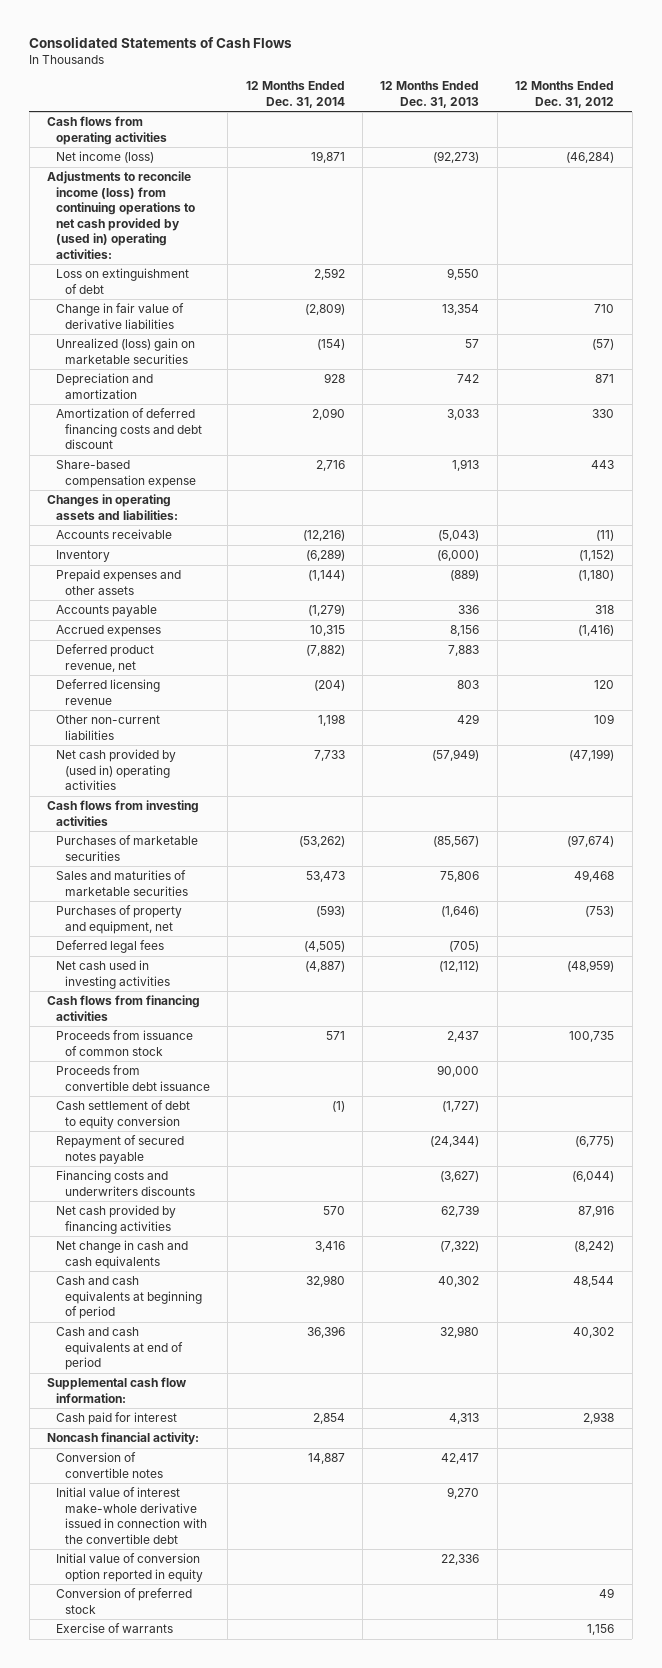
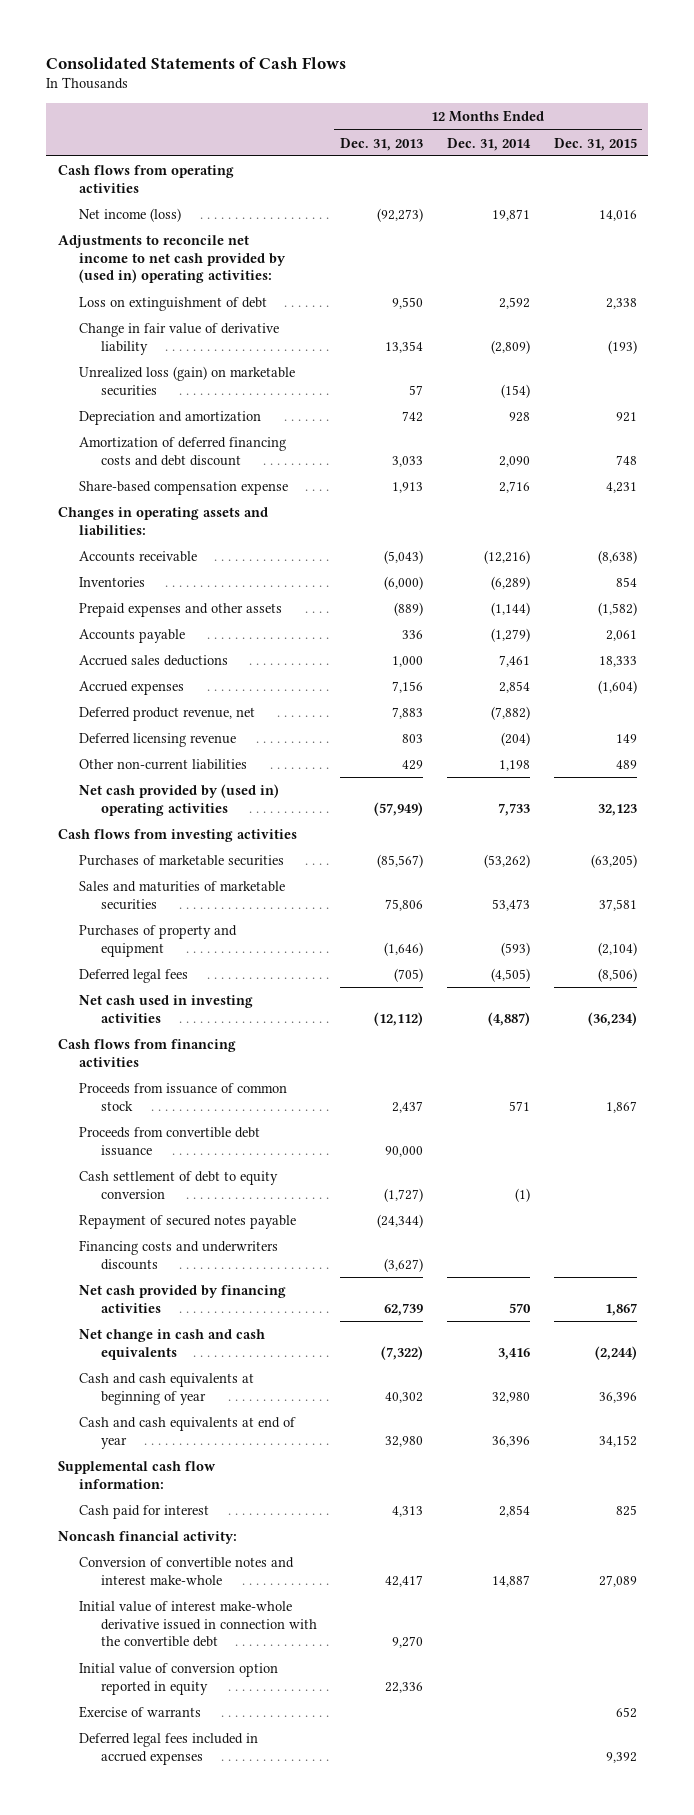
- | 12 Months Ended Dec. 31, 2014 | 12 Months Ended Dec. 31, 2013 | 12 Months Ended Dec. 31, 2012
+ | 12 Months Ended Dec. 31, 2013 | 12 Months Ended Dec. 31, 2014 | 12 Months Ended Dec. 31, 2015
- Adjustments to reconcile income (loss) from continuing operations to net cash provided by (used in) operating activities:
+ Adjustments to reconcile net income to net cash provided by (used in) operating activities:
- Change in fair value of derivative liabilities | (2,809) | 13,354 | 710
- Unrealized (loss) gain on marketable securities | (154) | 57 | (57)
+ Change in fair value of derivative liability | 13,354 | (2,809) | (193)
+ Unrealized loss (gain) on marketable securities | 57 | (154) |
- Inventory | (6,289) | (6,000) | (1,152)
+ Inventories | (6,000) | (6,289) | 854
- Accrued expenses | 10,315 | 8,156 | (1,416)
+ Accrued sales deductions | 1,000 | 7,461 | 18,333
+ Accrued expenses | 7,156 | 2,854 | (1,604)
- Purchases of property and equipment, net | (593) | (1,646) | (753)
+ Purchases of property and equipment | (1,646) | (593) | (2,104)
- Cash and cash equivalents at beginning of period | 32,980 | 40,302 | 48,544
- Cash and cash equivalents at end of period | 36,396 | 32,980 | 40,302
+ Cash and cash equivalents at beginning of year | 40,302 | 32,980 | 36,396
+ Cash and cash equivalents at end of year | 32,980 | 36,396 | 34,152
- Conversion of convertible notes | 14,887 | 42,417 |
+ Conversion of convertible notes and interest make-whole | 42,417 | 14,887 | 27,089
- Conversion of preferred stock | | | 49
+ Deferred legal fees included in accrued expenses | | | 9,392

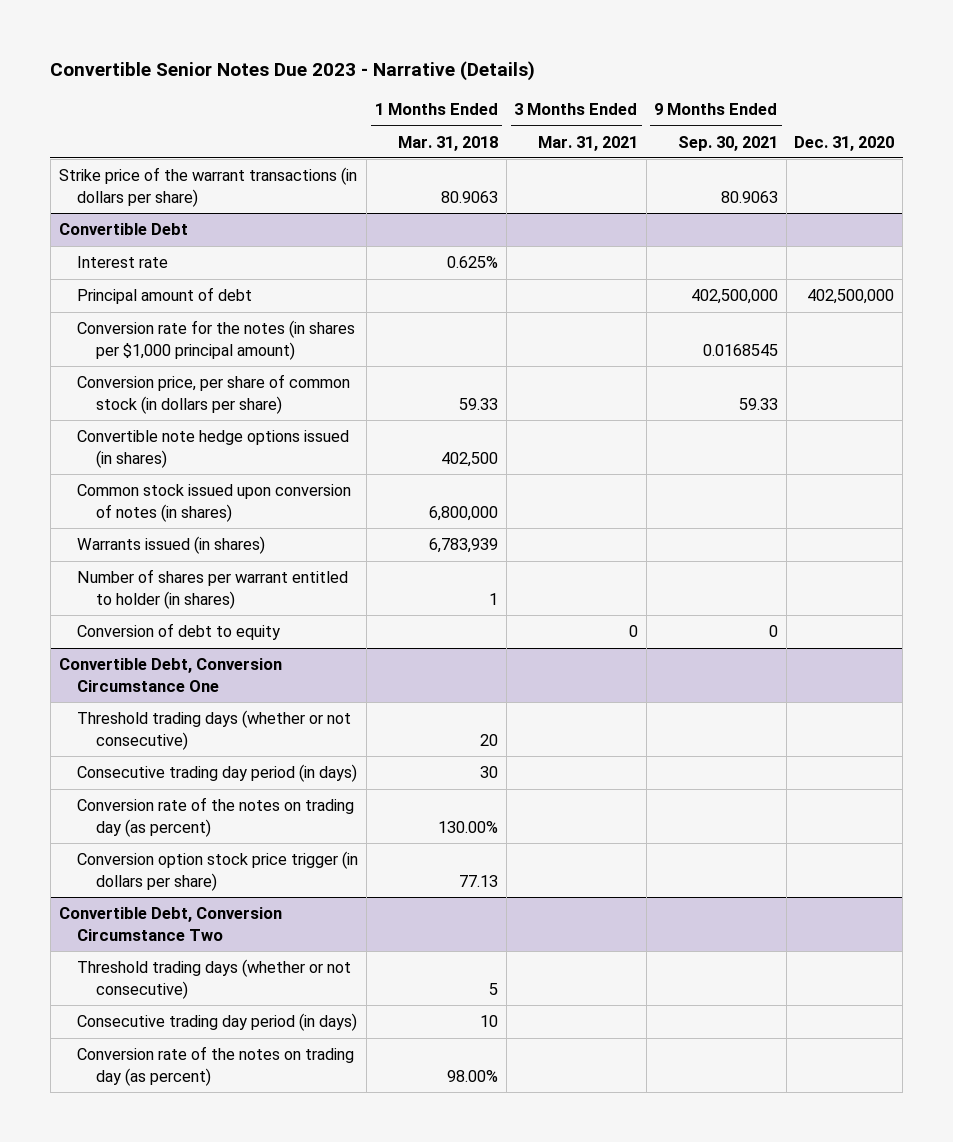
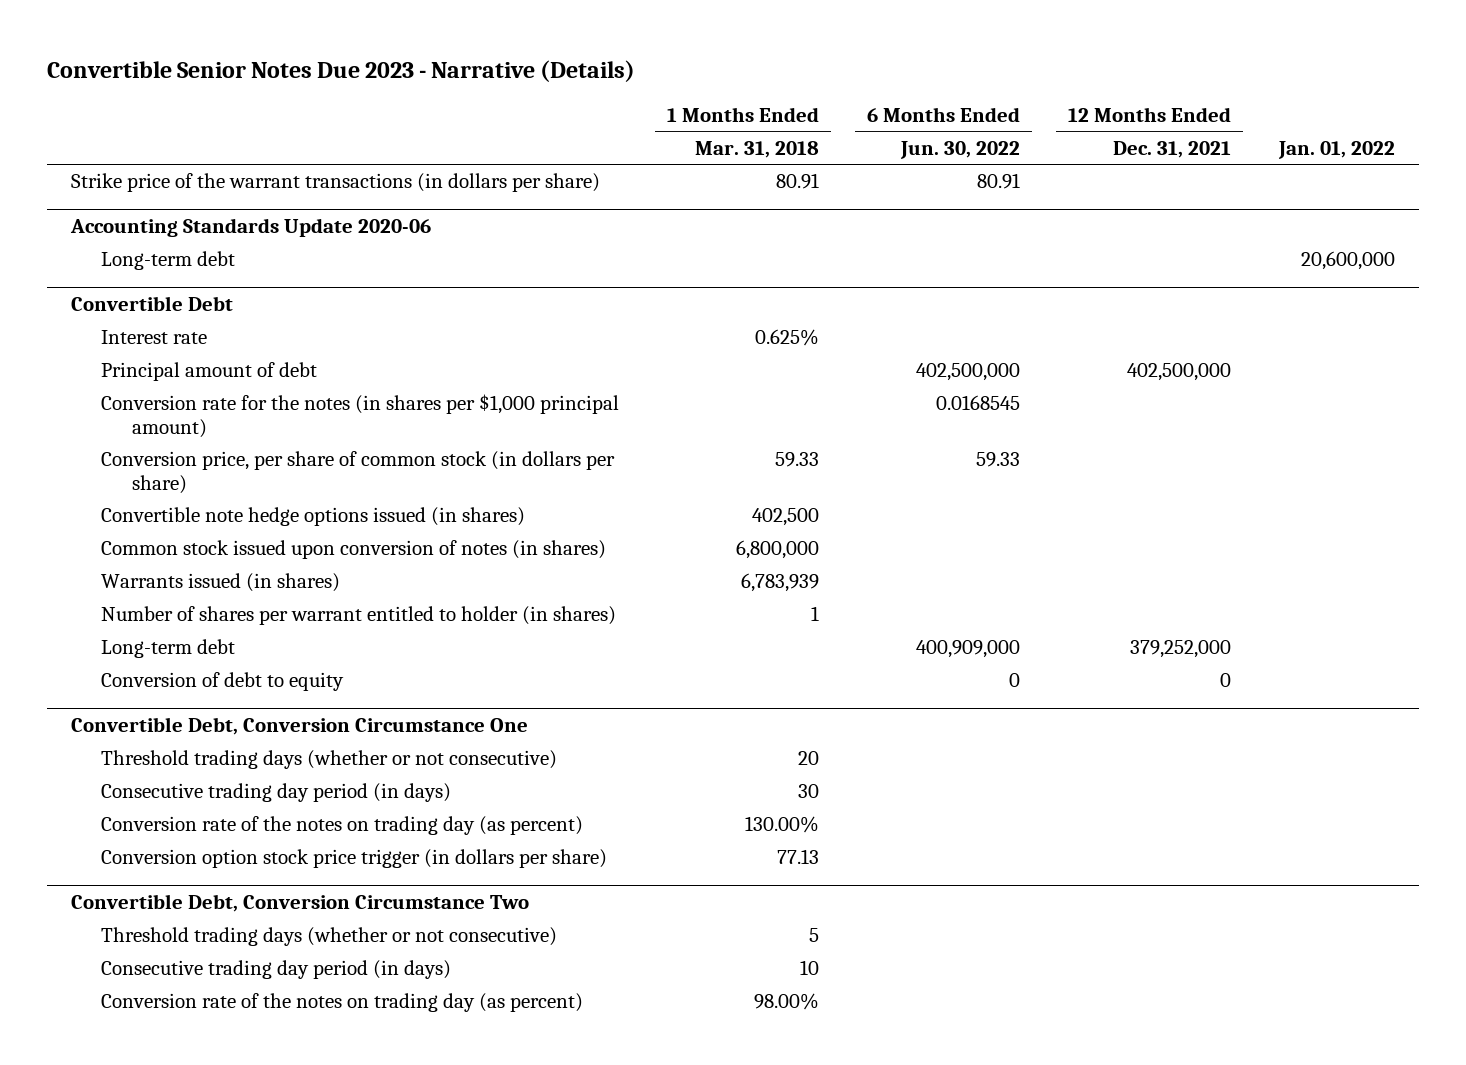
- | 1 Months Ended Mar. 31, 2018 | 3 Months Ended Mar. 31, 2021 | 9 Months Ended Sep. 30, 2021 | Dec. 31, 2020
+ | 1 Months Ended Mar. 31, 2018 | 6 Months Ended Jun. 30, 2022 | 12 Months Ended Dec. 31, 2021 | Jan. 01, 2022
- Strike price of the warrant transactions (in dollars per share) | 80.9063 | | 80.9063 |
+ Strike price of the warrant transactions (in dollars per share) | 80.91 | 80.91 | |
+ Accounting Standards Update 2020-06
+ Long-term debt | | | | 20,600,000
@ Convertible Debt
+ Long-term debt | | 400,909,000 | 379,252,000 |

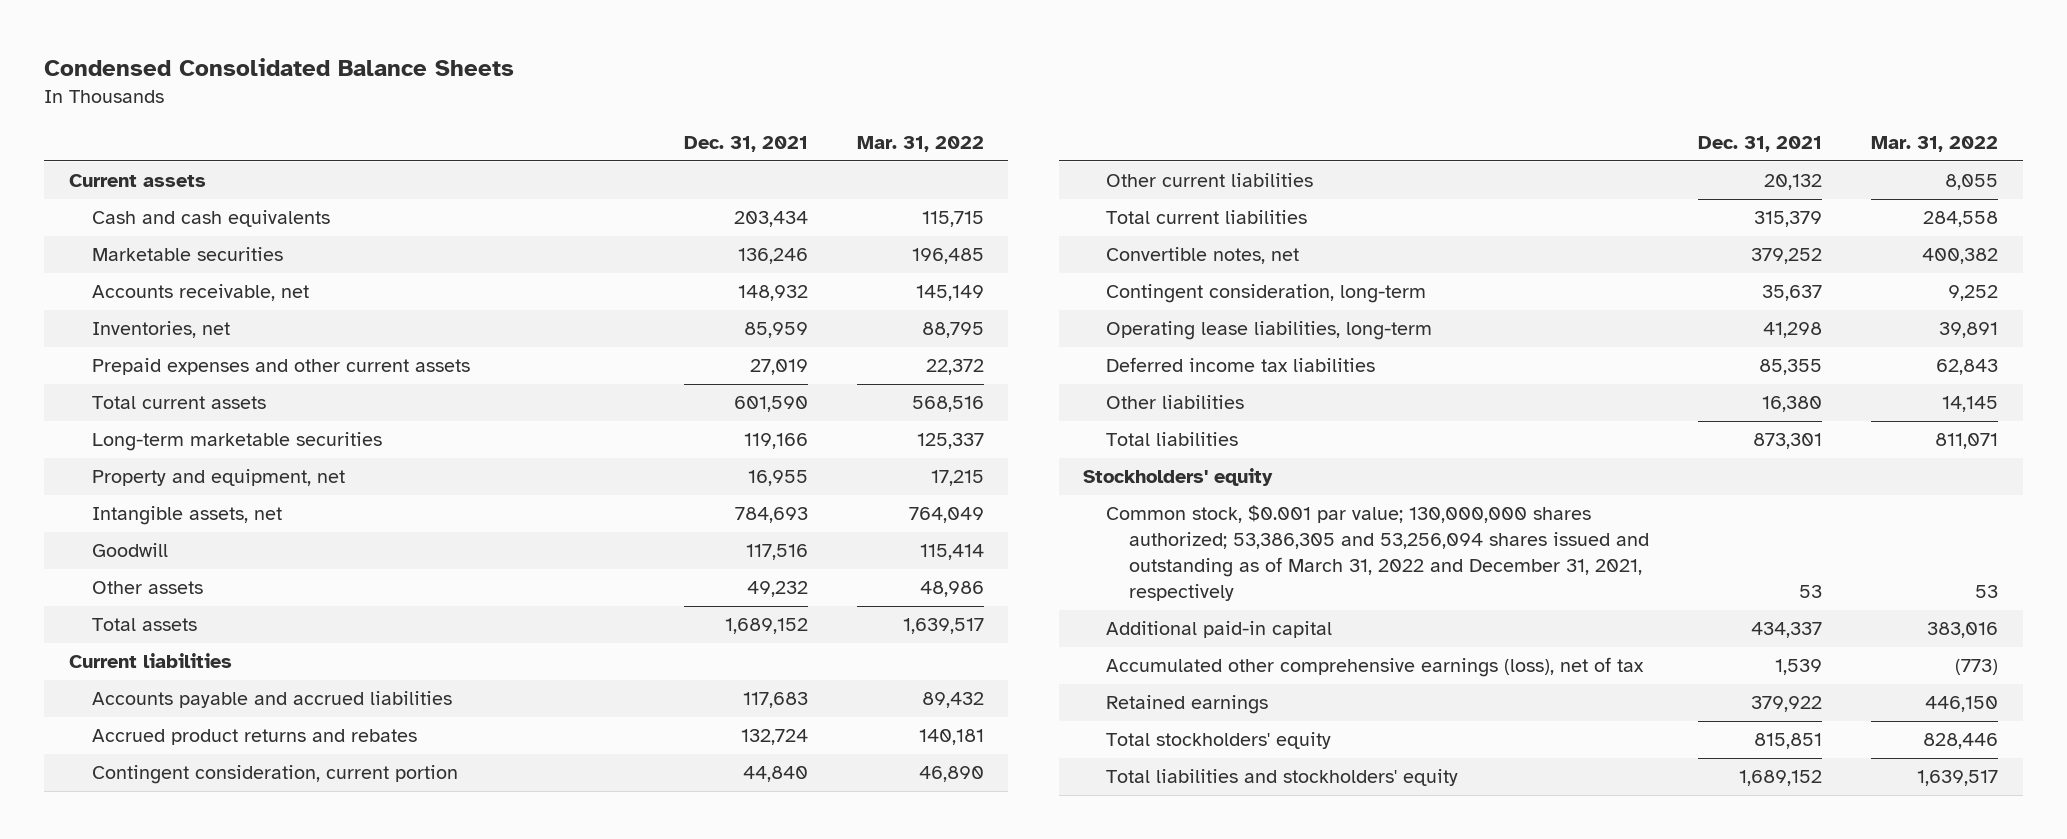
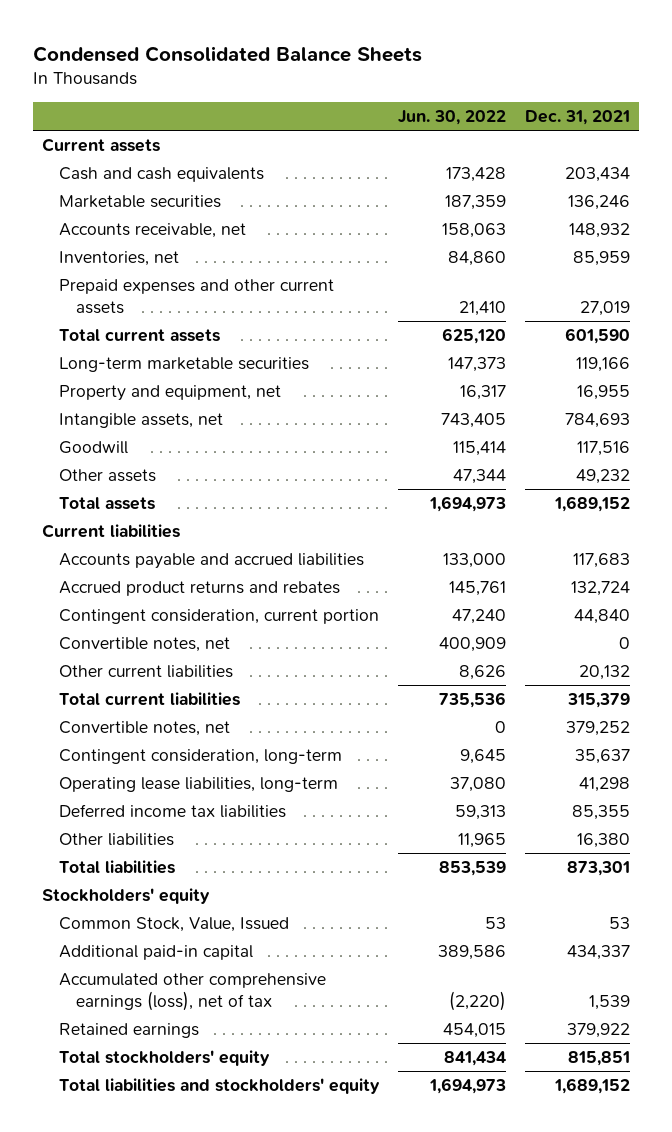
- | Dec. 31, 2021 | Mar. 31, 2022
+ | Jun. 30, 2022 | Dec. 31, 2021
+ Convertible notes, net | 400,909 | 0
- Common stock, $0.001 par value; 130,000,000 shares authorized; 53,386,305 and 53,256,094 shares issued and outstanding as of March 31, 2022 and December 31, 2021, respectively | 53 | 53
+ Common Stock, Value, Issued | 53 | 53

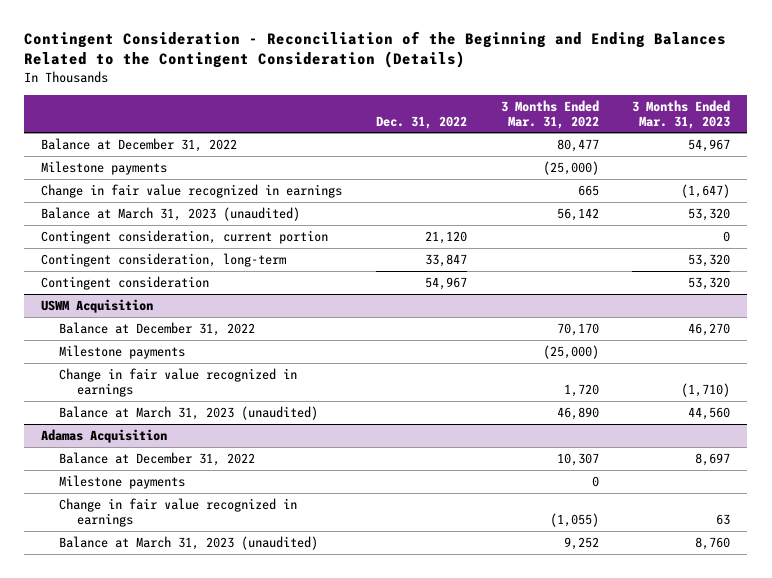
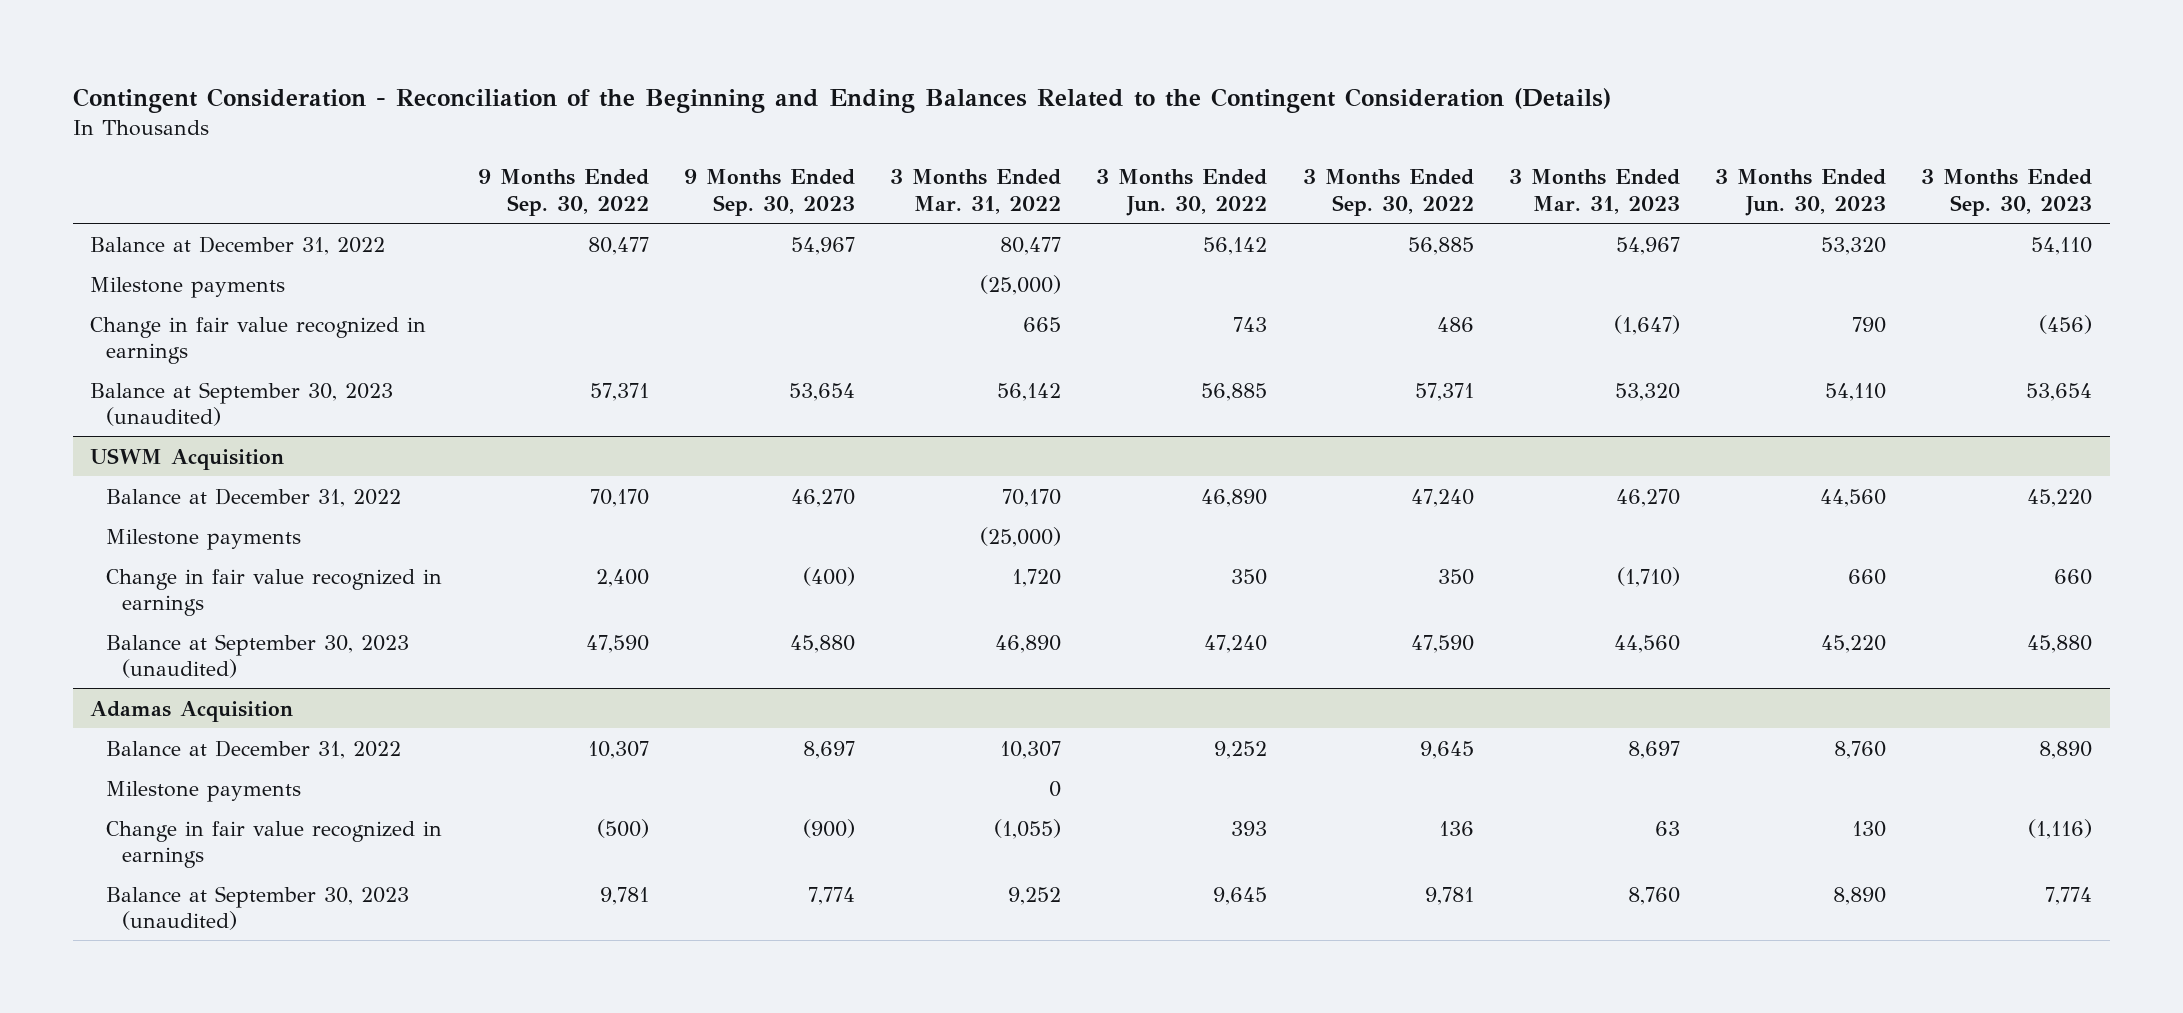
- | Dec. 31, 2022 | 3 Months Ended Mar. 31, 2022 | 3 Months Ended Mar. 31, 2023
+ | 9 Months Ended Sep. 30, 2022 | 9 Months Ended Sep. 30, 2023 | 3 Months Ended Mar. 31, 2022 | 3 Months Ended Jun. 30, 2022 | 3 Months Ended Sep. 30, 2022 | 3 Months Ended Mar. 31, 2023 | 3 Months Ended Jun. 30, 2023 | 3 Months Ended Sep. 30, 2023
- Balance at March 31, 2023 (unaudited) | | 56,142 | 53,320
- Contingent consideration, current portion | 21,120 | | 0
- Contingent consideration, long-term | 33,847 | | 53,320
- Contingent consideration | 54,967 | | 53,320
+ Balance at September 30, 2023 (unaudited) | 57,371 | 53,654 | 56,142 | 56,885 | 57,371 | 53,320 | 54,110 | 53,654
@ USWM Acquisition
- Balance at March 31, 2023 (unaudited) | | 46,890 | 44,560
+ Balance at September 30, 2023 (unaudited) | 47,590 | 45,880 | 46,890 | 47,240 | 47,590 | 44,560 | 45,220 | 45,880
@ Adamas Acquisition
- Balance at March 31, 2023 (unaudited) | | 9,252 | 8,760
+ Balance at September 30, 2023 (unaudited) | 9,781 | 7,774 | 9,252 | 9,645 | 9,781 | 8,760 | 8,890 | 7,774

